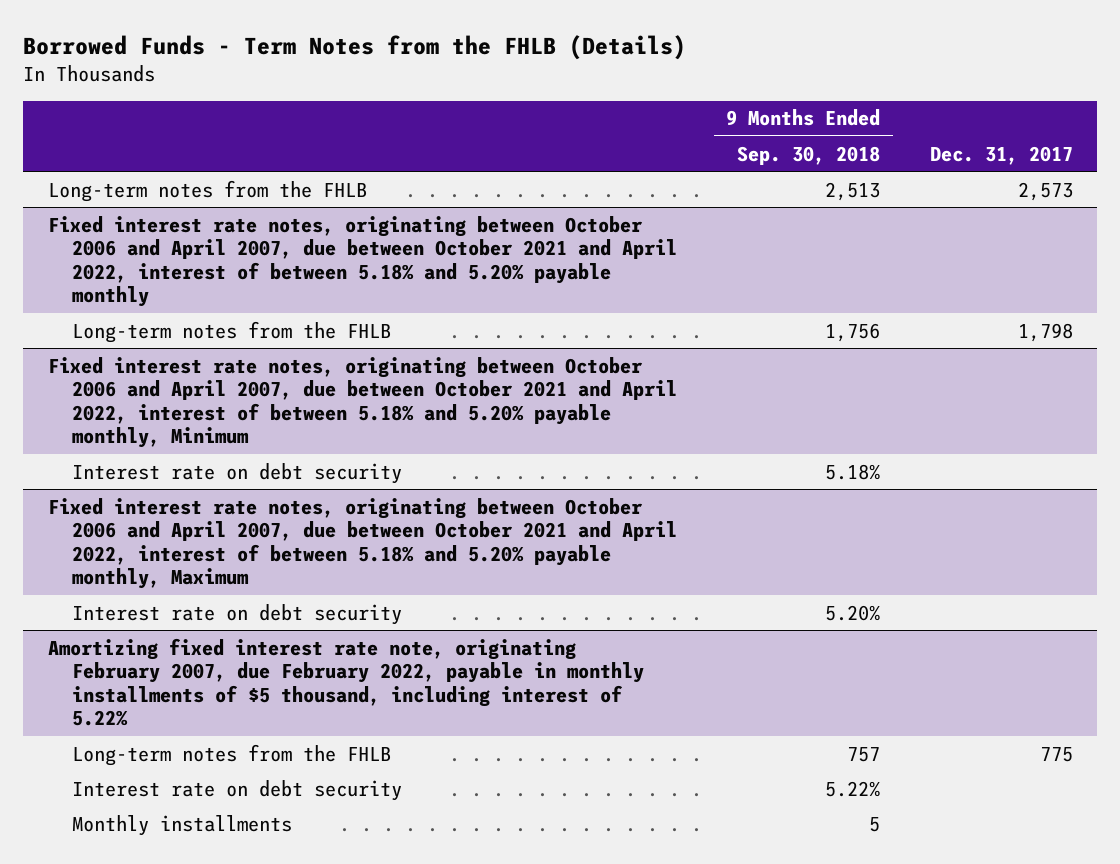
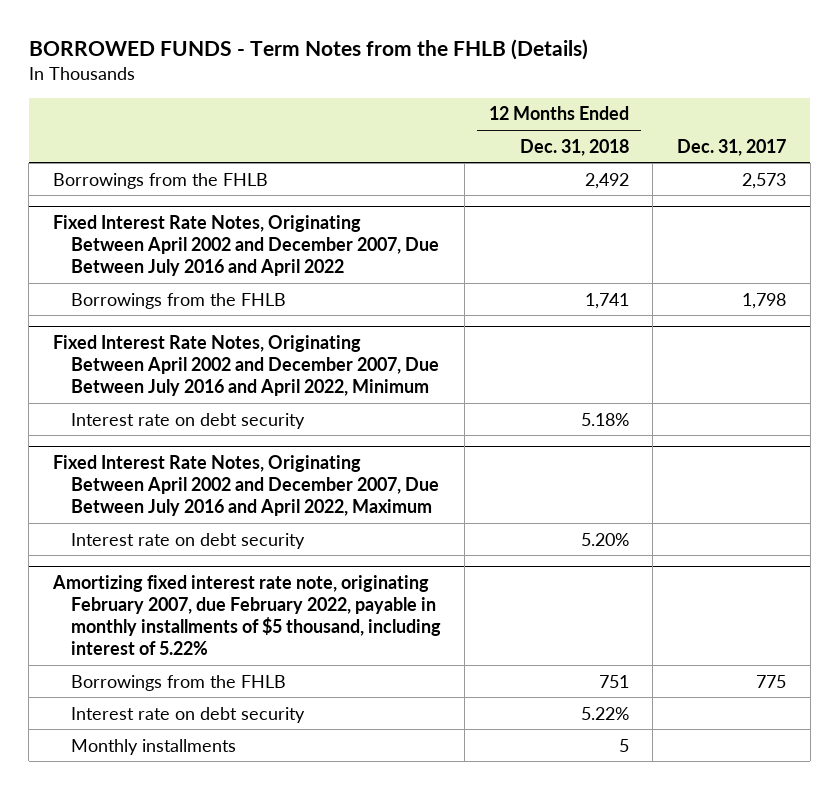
- Borrowed Funds - Term Notes from the FHLB (Details)
+ BORROWED FUNDS - Term Notes from the FHLB (Details)
- | 9 Months Ended Sep. 30, 2018 | Dec. 31, 2017
+ | 12 Months Ended Dec. 31, 2018 | Dec. 31, 2017
- Long-term notes from the FHLB | 2,513 | 2,573
- Fixed interest rate notes, originating between October 2006 and April 2007, due between October 2021 and April 2022, interest of between 5.18% and 5.20% payable monthly
- Long-term notes from the FHLB | 1,756 | 1,798
- Fixed interest rate notes, originating between October 2006 and April 2007, due between October 2021 and April 2022, interest of between 5.18% and 5.20% payable monthly, Minimum
- Interest rate on debt security | 5.18% |
- Fixed interest rate notes, originating between October 2006 and April 2007, due between October 2021 and April 2022, interest of between 5.18% and 5.20% payable monthly, Maximum
- Interest rate on debt security | 5.20% |
+ Borrowings from the FHLB | 2,492 | 2,573
+ Fixed Interest Rate Notes, Originating Between April 2002 and December 2007, Due Between July 2016 and April 2022
+ Borrowings from the FHLB | 1,741 | 1,798
+ Fixed Interest Rate Notes, Originating Between April 2002 and December 2007, Due Between July 2016 and April 2022, Minimum
+ Interest rate on debt security | 5.18% |
+ Fixed Interest Rate Notes, Originating Between April 2002 and December 2007, Due Between July 2016 and April 2022, Maximum
+ Interest rate on debt security | 5.20% |
@ Amortizing fixed interest rate note, originating February 2007, due February 2022, payable in monthly installments of $5 thousand, including interest of 5.22%
- Long-term notes from the FHLB | 757 | 775
+ Borrowings from the FHLB | 751 | 775

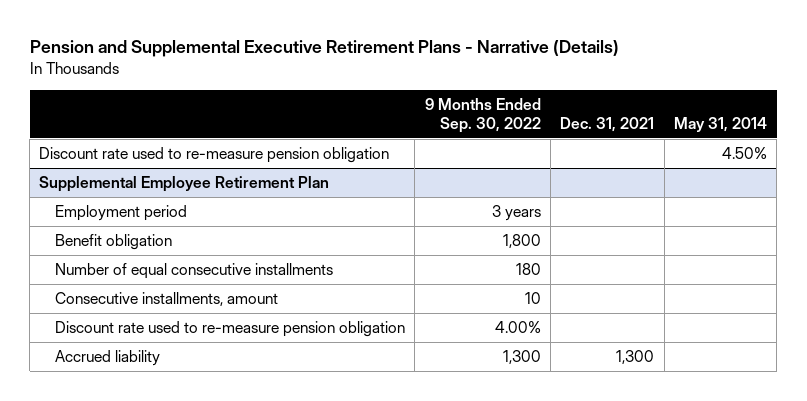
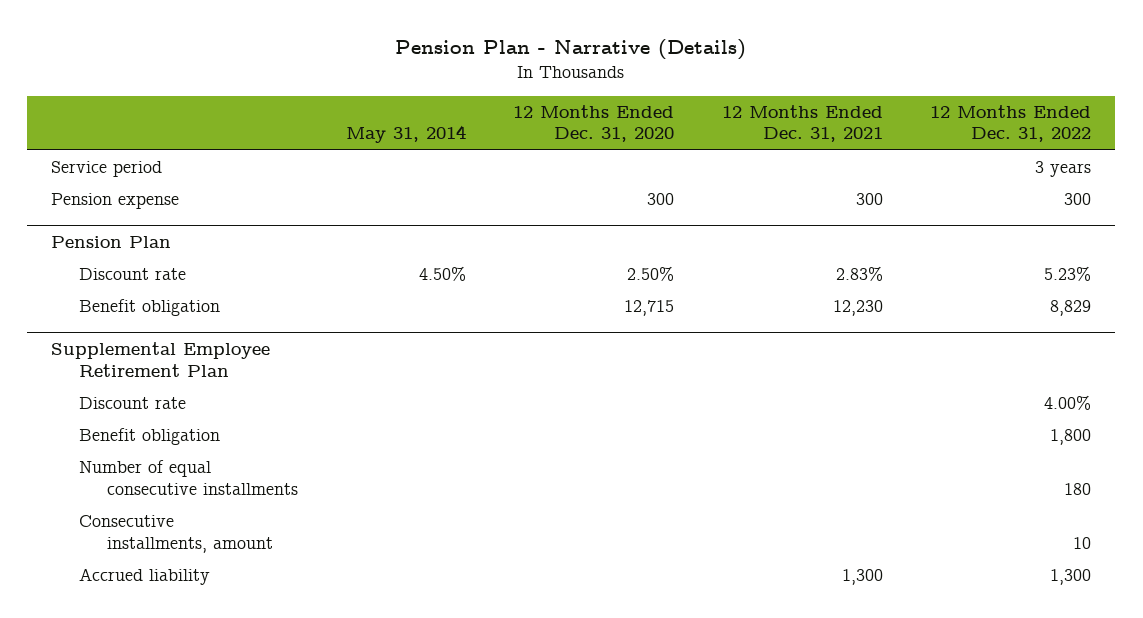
- Pension and Supplemental Executive Retirement Plans - Narrative (Details)
+ Pension Plan - Narrative (Details)
- | 9 Months Ended Sep. 30, 2022 | Dec. 31, 2021 | May 31, 2014
+ | May 31, 2014 | 12 Months Ended Dec. 31, 2020 | 12 Months Ended Dec. 31, 2021 | 12 Months Ended Dec. 31, 2022
- Discount rate used to re-measure pension obligation | | | 4.50%
+ Service period | | | | 3 years
+ Pension expense | | 300 | 300 | 300
+ Pension Plan
+ Discount rate | 4.50% | 2.50% | 2.83% | 5.23%
+ Benefit obligation | | 12,715 | 12,230 | 8,829
@ Supplemental Employee Retirement Plan
- Employment period | 3 years | |
+ Discount rate | | | | 4.00%
- Discount rate used to re-measure pension obligation | 4.00% | |

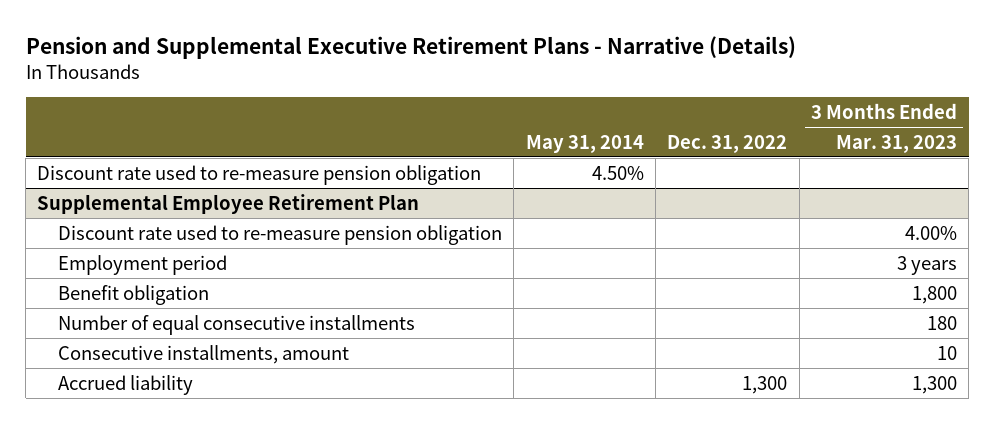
- Pension Plan - Narrative (Details)
+ Pension and Supplemental Executive Retirement Plans - Narrative (Details)
- | May 31, 2014 | 12 Months Ended Dec. 31, 2020 | 12 Months Ended Dec. 31, 2021 | 12 Months Ended Dec. 31, 2022
+ | May 31, 2014 | Dec. 31, 2022 | 3 Months Ended Mar. 31, 2023
- Service period | | | | 3 years
- Pension expense | | 300 | 300 | 300
- Pension Plan
- Discount rate | 4.50% | 2.50% | 2.83% | 5.23%
- Benefit obligation | | 12,715 | 12,230 | 8,829
+ Discount rate used to re-measure pension obligation | 4.50% | |
@ Supplemental Employee Retirement Plan
- Discount rate | | | | 4.00%
+ Discount rate used to re-measure pension obligation | | | 4.00%
+ Employment period | | | 3 years

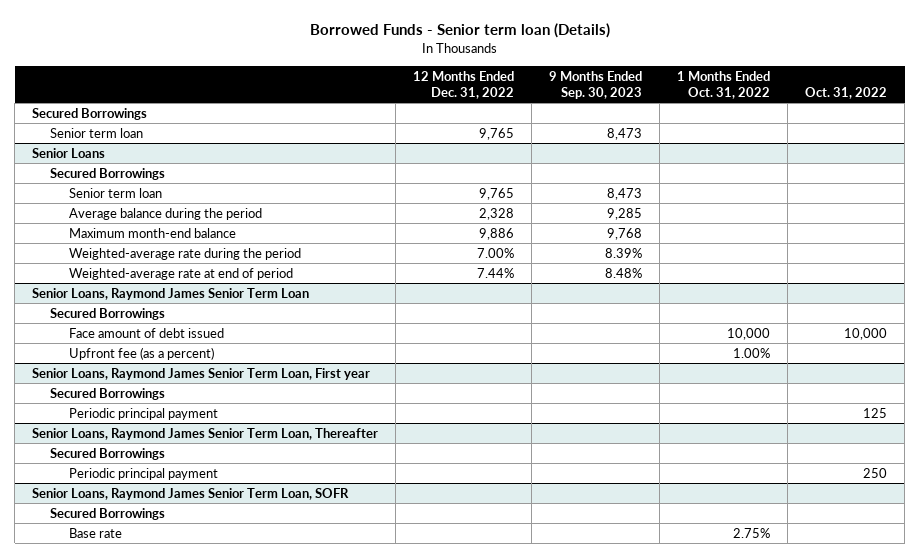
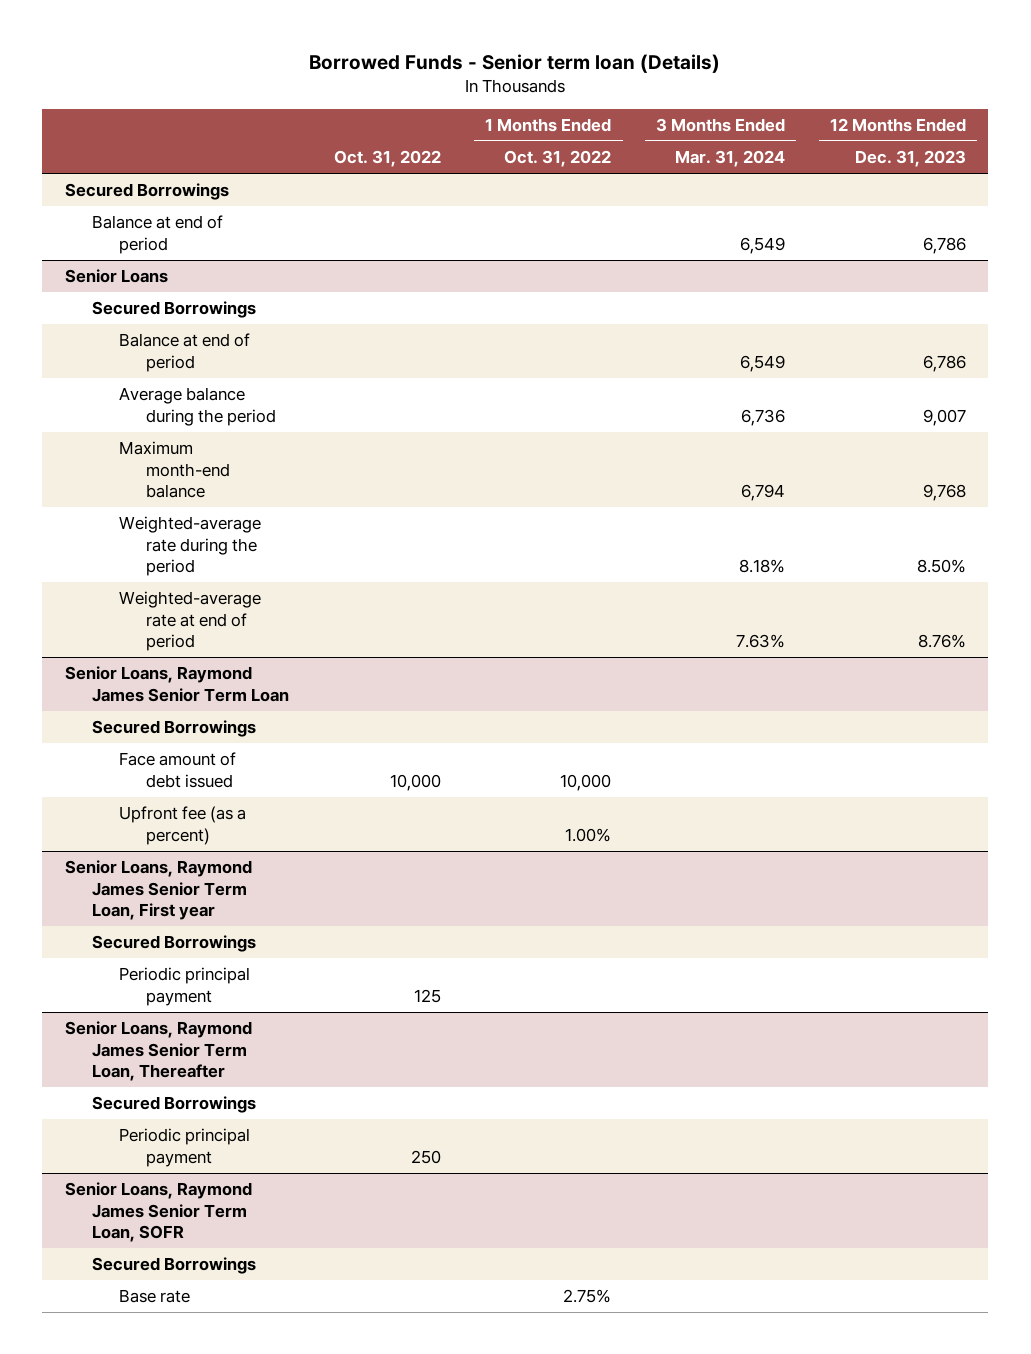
- | 12 Months Ended Dec. 31, 2022 | 9 Months Ended Sep. 30, 2023 | 1 Months Ended Oct. 31, 2022 | Oct. 31, 2022
+ | Oct. 31, 2022 | 1 Months Ended Oct. 31, 2022 | 3 Months Ended Mar. 31, 2024 | 12 Months Ended Dec. 31, 2023
- Senior term loan | 9,765 | 8,473 | |
+ Balance at end of period | | | 6,549 | 6,786
@ Senior Loans
- Senior term loan | 9,765 | 8,473 | |
+ Balance at end of period | | | 6,549 | 6,786

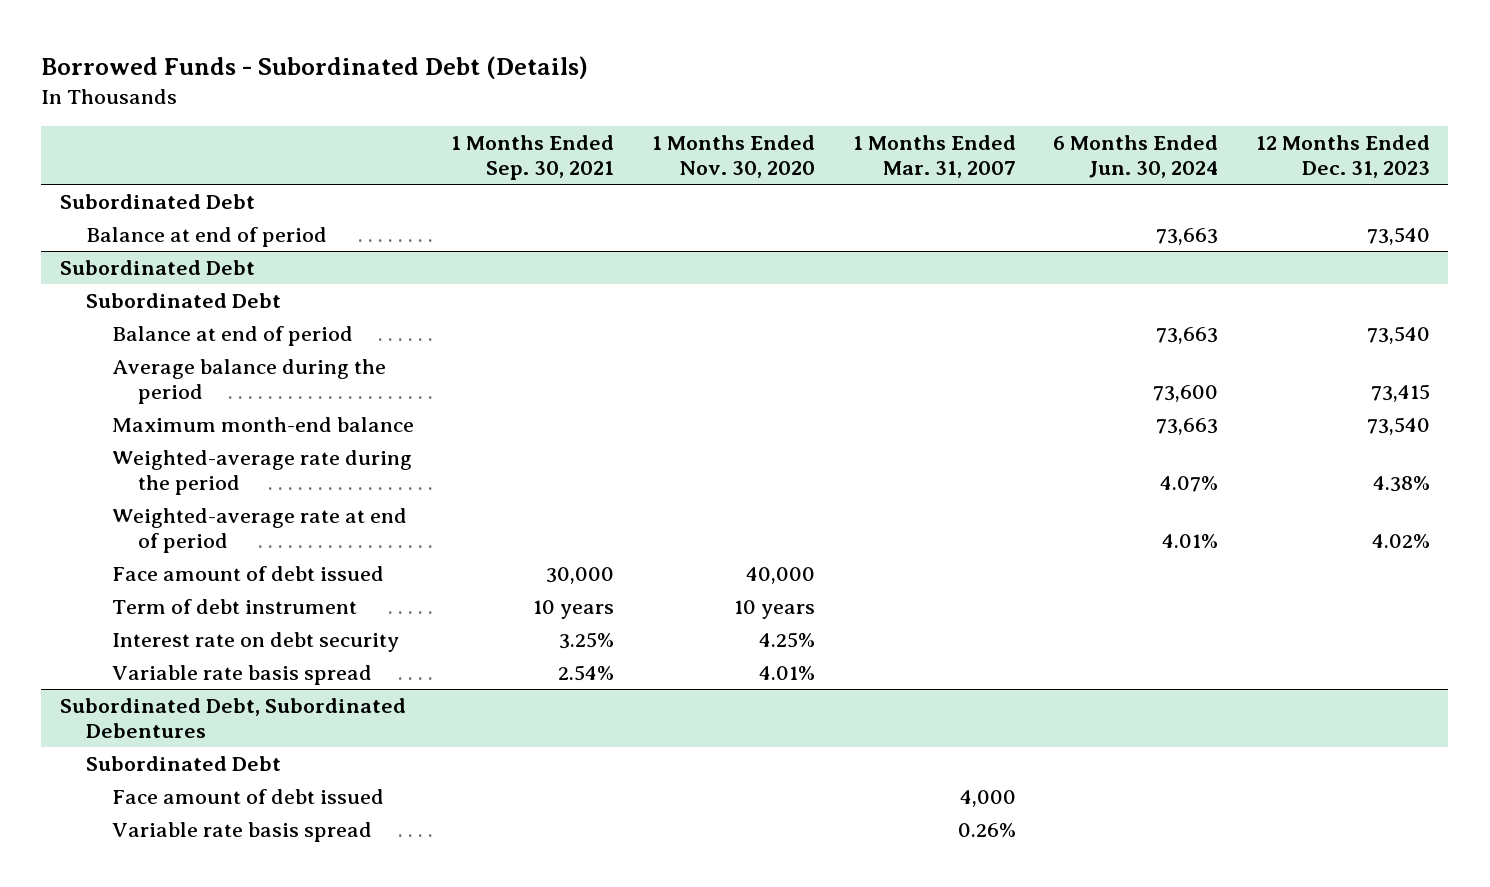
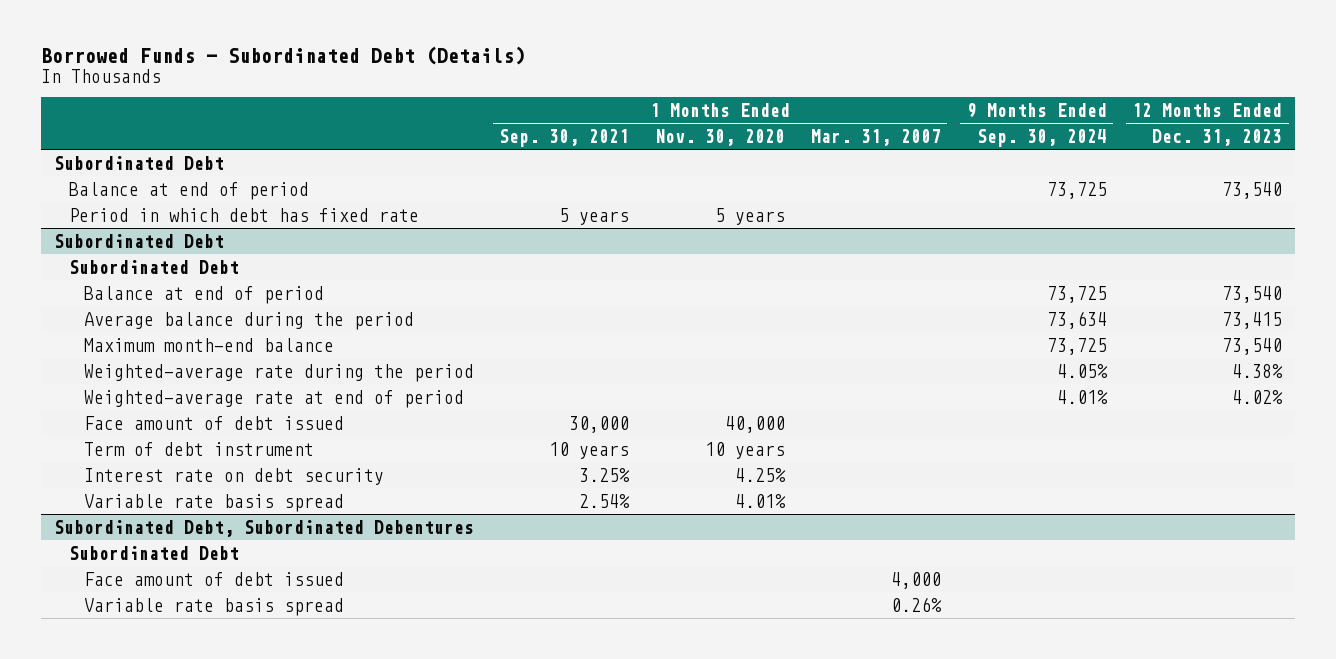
- | 1 Months Ended Sep. 30, 2021 | 1 Months Ended Nov. 30, 2020 | 1 Months Ended Mar. 31, 2007 | 6 Months Ended Jun. 30, 2024 | 12 Months Ended Dec. 31, 2023
+ | 1 Months Ended Sep. 30, 2021 | 1 Months Ended Nov. 30, 2020 | 1 Months Ended Mar. 31, 2007 | 9 Months Ended Sep. 30, 2024 | 12 Months Ended Dec. 31, 2023
+ Period in which debt has fixed rate | 5 years | 5 years | | |

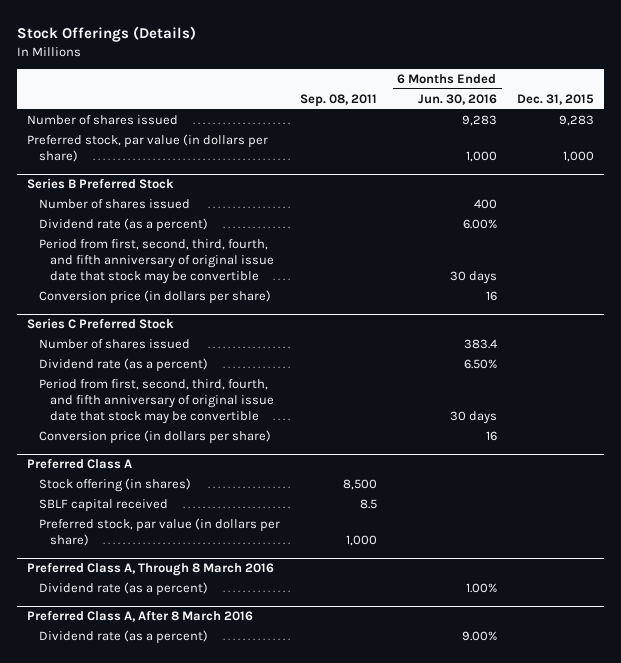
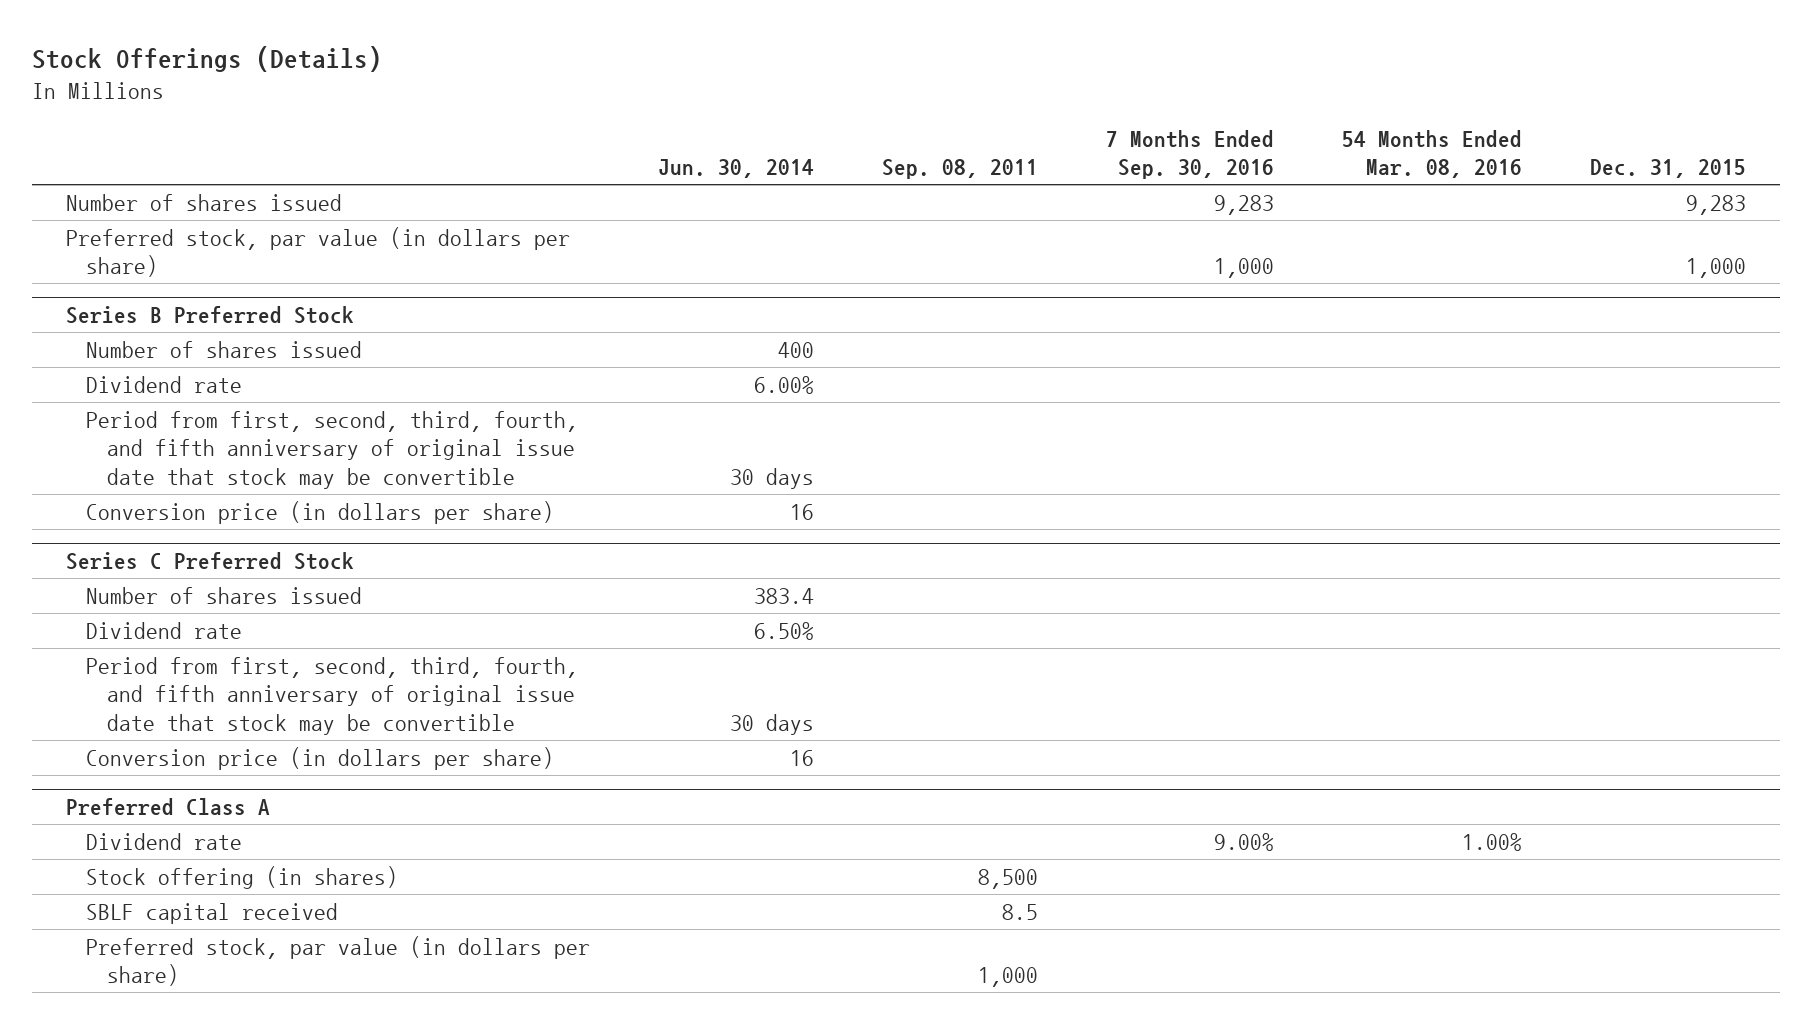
- | Sep. 08, 2011 | 6 Months Ended Jun. 30, 2016 | Dec. 31, 2015
+ | Jun. 30, 2014 | Sep. 08, 2011 | 7 Months Ended Sep. 30, 2016 | 54 Months Ended Mar. 08, 2016 | Dec. 31, 2015
@ Series B Preferred Stock
- Dividend rate (as a percent) | | 6.00% |
+ Dividend rate | 6.00% | | | |
@ Series C Preferred Stock
- Dividend rate (as a percent) | | 6.50% |
+ Dividend rate | 6.50% | | | |
@ Preferred Class A
+ Dividend rate | | | 9.00% | 1.00% |
- Preferred Class A, Through 8 March 2016
- Dividend rate (as a percent) | | 1.00% |
- Preferred Class A, After 8 March 2016
- Dividend rate (as a percent) | | 9.00% |

